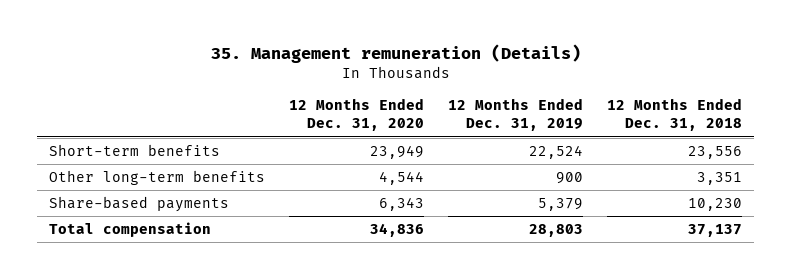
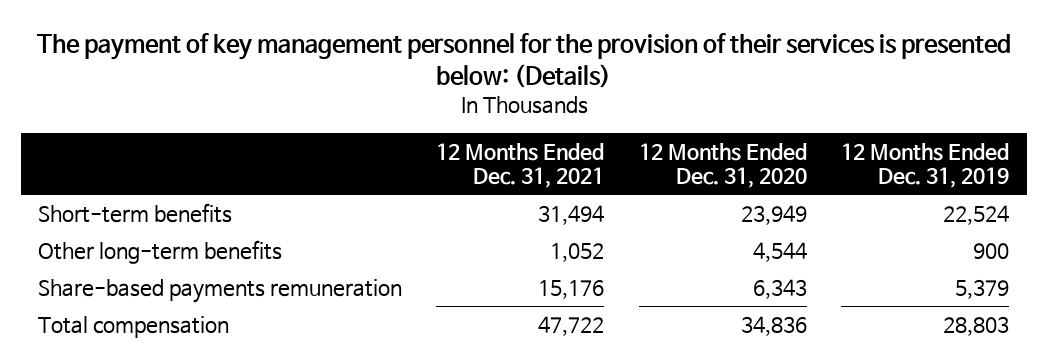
- 35. Management remuneration (Details)
+ The payment of key management personnel for the provision of their services is presented below: (Details)
- | 12 Months Ended Dec. 31, 2020 | 12 Months Ended Dec. 31, 2019 | 12 Months Ended Dec. 31, 2018
+ | 12 Months Ended Dec. 31, 2021 | 12 Months Ended Dec. 31, 2020 | 12 Months Ended Dec. 31, 2019
- Share-based payments | 6,343 | 5,379 | 10,230
+ Share-based payments remuneration | 15,176 | 6,343 | 5,379

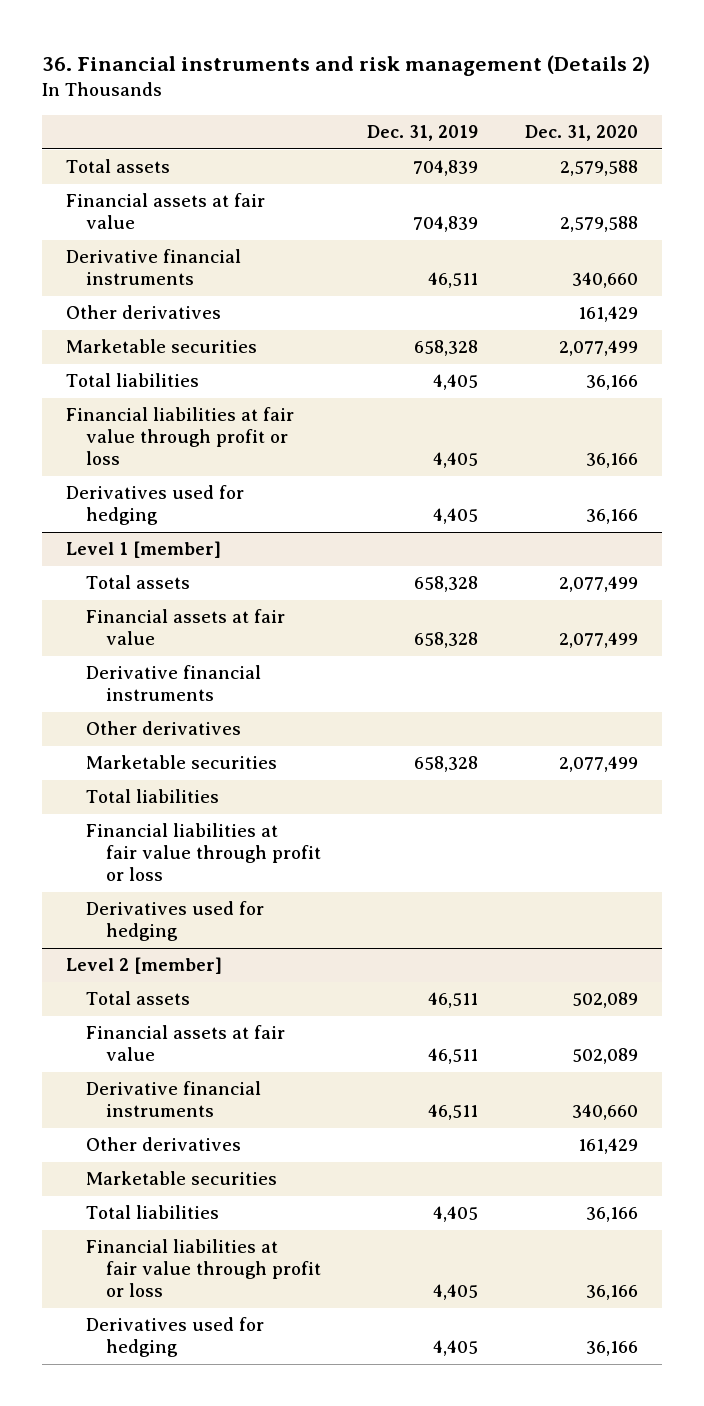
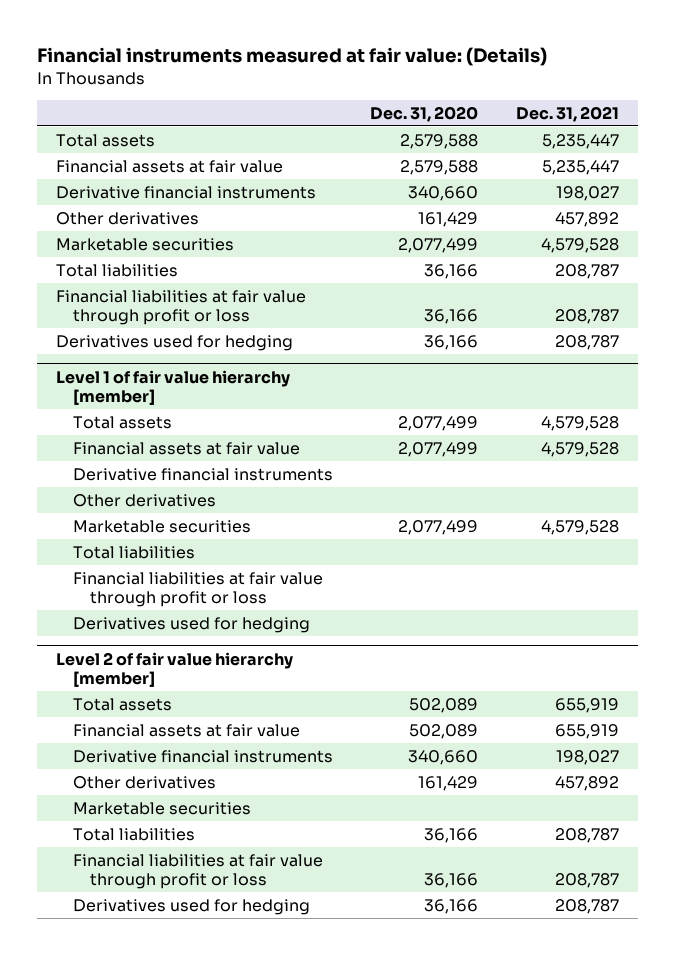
- 36. Financial instruments and risk management (Details 2)
+ Financial instruments measured at fair value: (Details)
- | Dec. 31, 2019 | Dec. 31, 2020
+ | Dec. 31, 2020 | Dec. 31, 2021
- Level 1 [member]
+ Level 1 of fair value hierarchy [member]
- Level 2 [member]
+ Level 2 of fair value hierarchy [member]

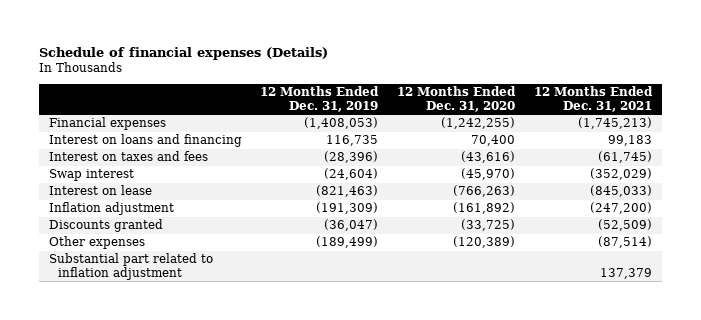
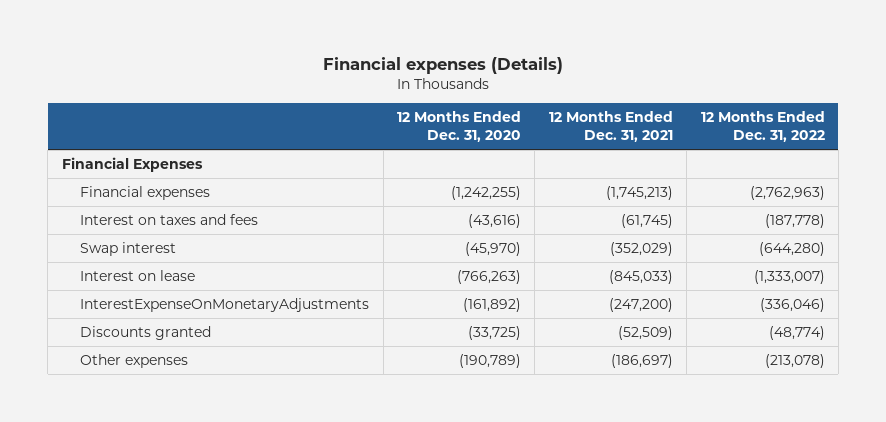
- Schedule of financial expenses (Details)
+ Financial expenses (Details)
- | 12 Months Ended Dec. 31, 2019 | 12 Months Ended Dec. 31, 2020 | 12 Months Ended Dec. 31, 2021
+ | 12 Months Ended Dec. 31, 2020 | 12 Months Ended Dec. 31, 2021 | 12 Months Ended Dec. 31, 2022
+ Financial Expenses
- Interest on loans and financing | 116,735 | 70,400 | 99,183
- Inflation adjustment | (191,309) | (161,892) | (247,200)
+ InterestExpenseOnMonetaryAdjustments | (161,892) | (247,200) | (336,046)
- Other expenses | (189,499) | (120,389) | (87,514)
- Substantial part related to inflation adjustment | | | 137,379
+ Other expenses | (190,789) | (186,697) | (213,078)

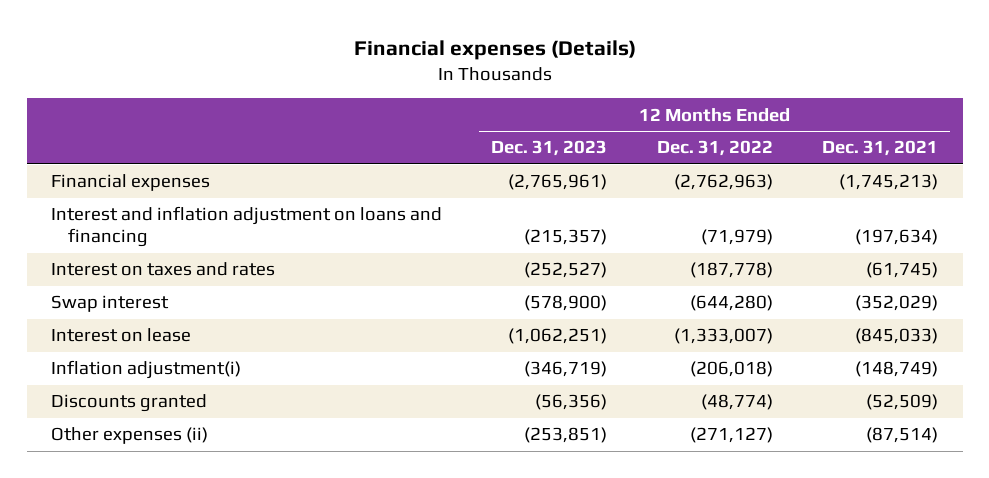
- | 12 Months Ended Dec. 31, 2020 | 12 Months Ended Dec. 31, 2021 | 12 Months Ended Dec. 31, 2022
+ | 12 Months Ended Dec. 31, 2023 | 12 Months Ended Dec. 31, 2022 | 12 Months Ended Dec. 31, 2021
- Financial Expenses
- Interest on taxes and fees | (43,616) | (61,745) | (187,778)
+ Interest and inflation adjustment on loans and financing | (215,357) | (71,979) | (197,634)
+ Interest on taxes and rates | (252,527) | (187,778) | (61,745)
- InterestExpenseOnMonetaryAdjustments | (161,892) | (247,200) | (336,046)
+ Inflation adjustment(i) | (346,719) | (206,018) | (148,749)
- Other expenses | (190,789) | (186,697) | (213,078)
+ Other expenses (ii) | (253,851) | (271,127) | (87,514)

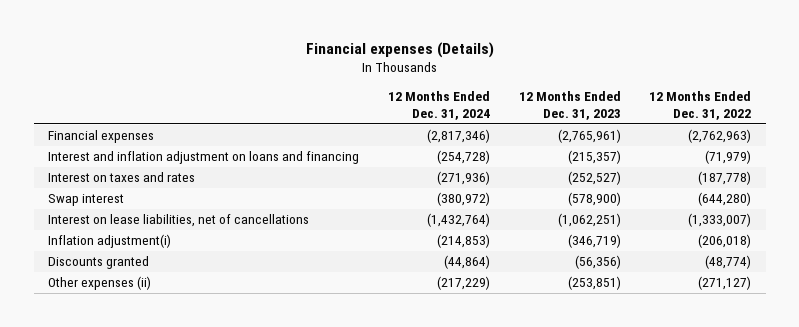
- | 12 Months Ended Dec. 31, 2023 | 12 Months Ended Dec. 31, 2022 | 12 Months Ended Dec. 31, 2021
+ | 12 Months Ended Dec. 31, 2024 | 12 Months Ended Dec. 31, 2023 | 12 Months Ended Dec. 31, 2022
- Interest on lease | (1,062,251) | (1,333,007) | (845,033)
+ Interest on lease liabilities, net of cancellations | (1,432,764) | (1,062,251) | (1,333,007)

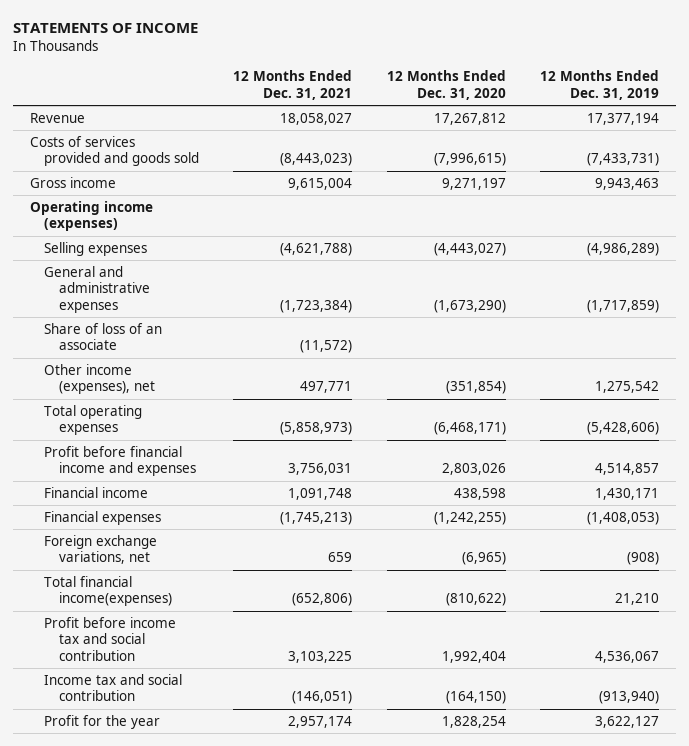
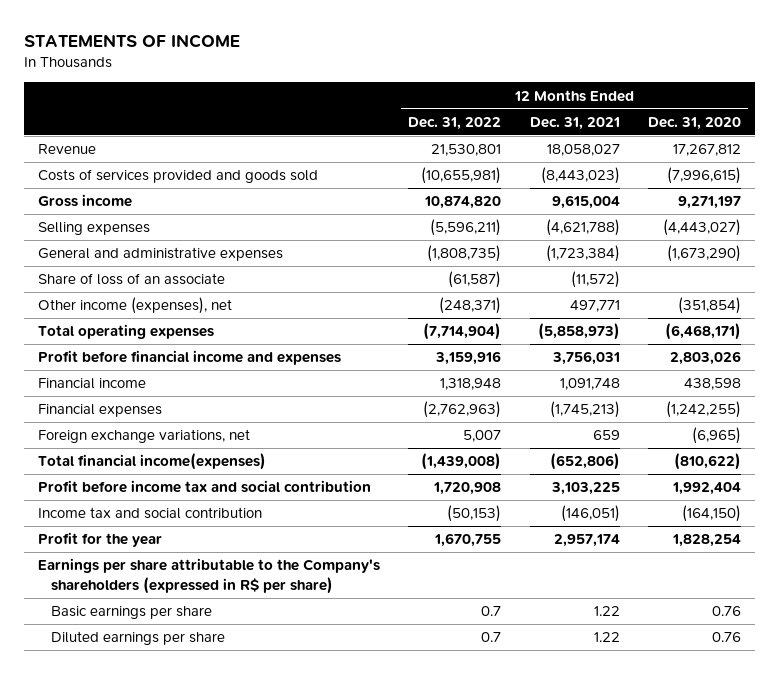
- | 12 Months Ended Dec. 31, 2021 | 12 Months Ended Dec. 31, 2020 | 12 Months Ended Dec. 31, 2019
+ | 12 Months Ended Dec. 31, 2022 | 12 Months Ended Dec. 31, 2021 | 12 Months Ended Dec. 31, 2020
- Operating income (expenses)
+ Earnings per share attributable to the Company's shareholders (expressed in R$ per share)
+ Basic earnings per share | 0.7 | 1.22 | 0.76
+ Diluted earnings per share | 0.7 | 1.22 | 0.76

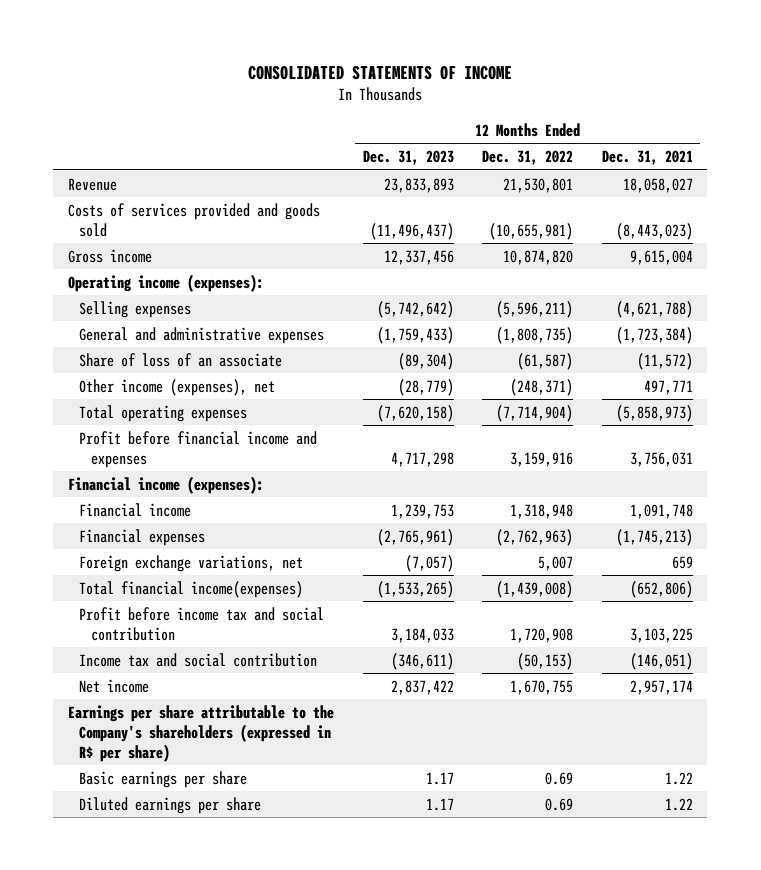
- STATEMENTS OF INCOME
+ CONSOLIDATED STATEMENTS OF INCOME
- | 12 Months Ended Dec. 31, 2022 | 12 Months Ended Dec. 31, 2021 | 12 Months Ended Dec. 31, 2020
+ | 12 Months Ended Dec. 31, 2023 | 12 Months Ended Dec. 31, 2022 | 12 Months Ended Dec. 31, 2021
+ Operating income (expenses):
+ Financial income (expenses):
- Profit for the year | 1,670,755 | 2,957,174 | 1,828,254
+ Net income | 2,837,422 | 1,670,755 | 2,957,174
- Basic earnings per share | 0.7 | 1.22 | 0.76
- Diluted earnings per share | 0.7 | 1.22 | 0.76
+ Basic earnings per share | 1.17 | 0.69 | 1.22
+ Diluted earnings per share | 1.17 | 0.69 | 1.22

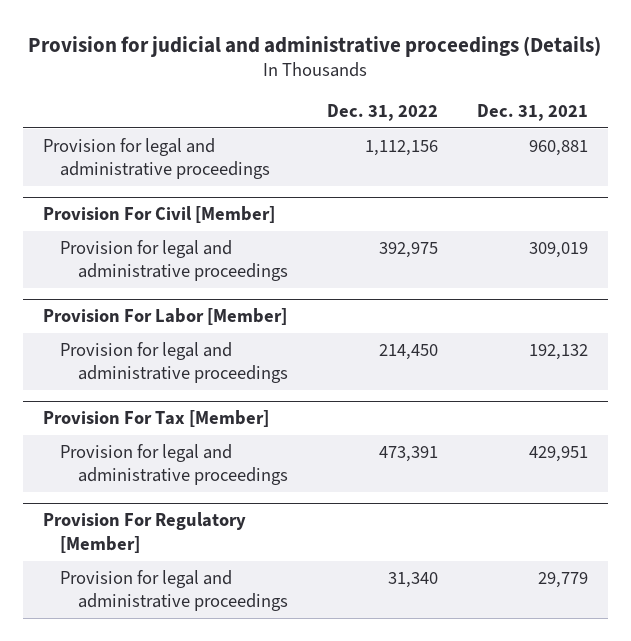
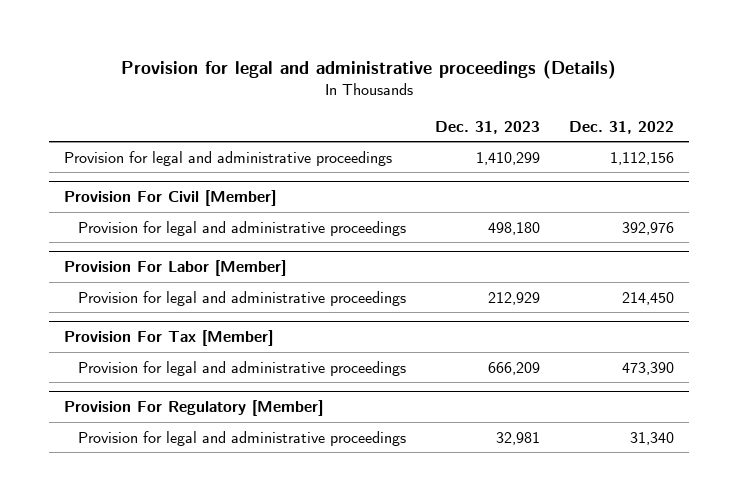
- Provision for judicial and administrative proceedings (Details)
+ Provision for legal and administrative proceedings (Details)
- | Dec. 31, 2022 | Dec. 31, 2021
+ | Dec. 31, 2023 | Dec. 31, 2022
@ Provision For Civil [Member]
- Provision for legal and administrative proceedings | 392,975 | 309,019
+ Provision for legal and administrative proceedings | 498,180 | 392,976
@ Provision For Tax [Member]
- Provision for legal and administrative proceedings | 473,391 | 429,951
+ Provision for legal and administrative proceedings | 666,209 | 473,390

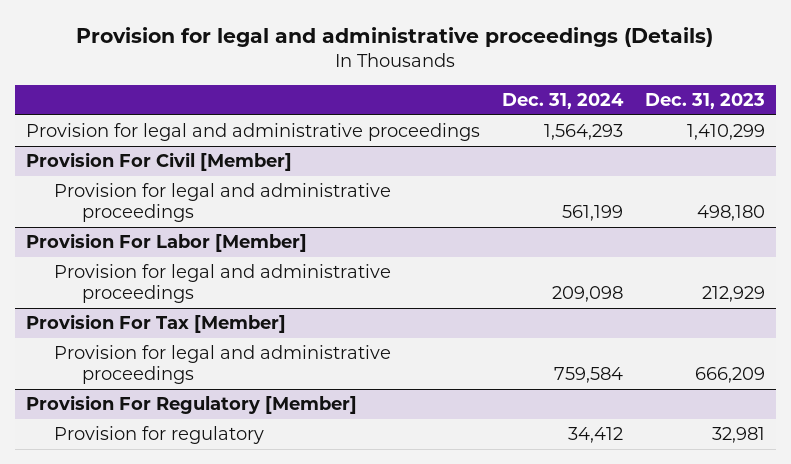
- | Dec. 31, 2023 | Dec. 31, 2022
+ | Dec. 31, 2024 | Dec. 31, 2023
@ Provision For Regulatory [Member]
- Provision for legal and administrative proceedings | 32,981 | 31,340
+ Provision for regulatory | 34,412 | 32,981

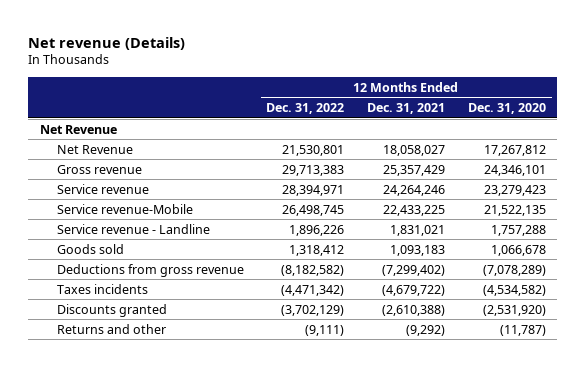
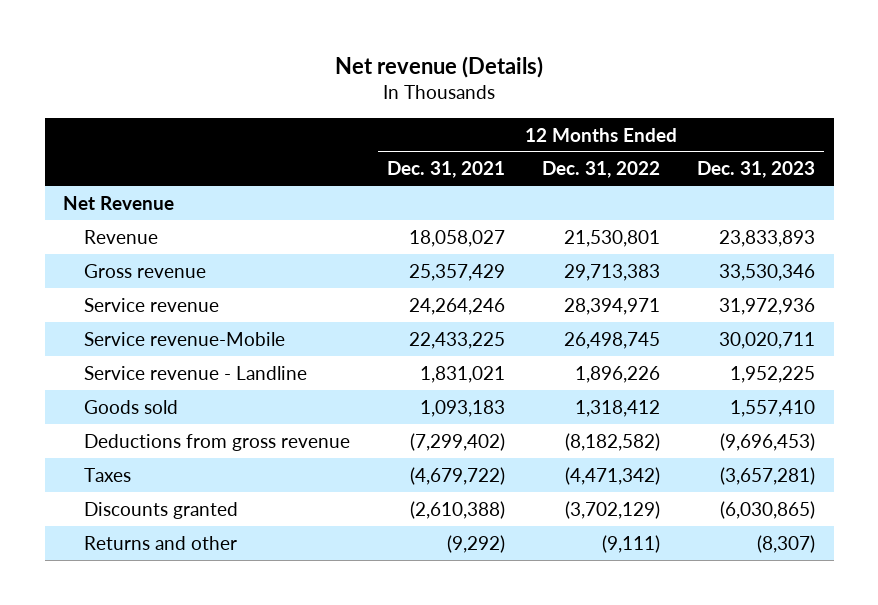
- | 12 Months Ended Dec. 31, 2022 | 12 Months Ended Dec. 31, 2021 | 12 Months Ended Dec. 31, 2020
+ | 12 Months Ended Dec. 31, 2021 | 12 Months Ended Dec. 31, 2022 | 12 Months Ended Dec. 31, 2023
- Net Revenue | 21,530,801 | 18,058,027 | 17,267,812
+ Revenue | 18,058,027 | 21,530,801 | 23,833,893
- Taxes incidents | (4,471,342) | (4,679,722) | (4,534,582)
+ Taxes | (4,679,722) | (4,471,342) | (3,657,281)

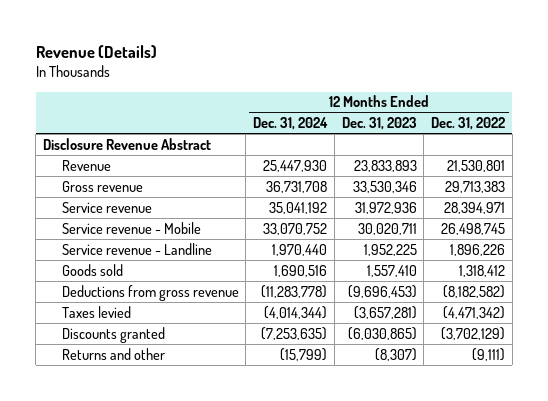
- Net revenue (Details)
+ Revenue (Details)
- | 12 Months Ended Dec. 31, 2021 | 12 Months Ended Dec. 31, 2022 | 12 Months Ended Dec. 31, 2023
+ | 12 Months Ended Dec. 31, 2024 | 12 Months Ended Dec. 31, 2023 | 12 Months Ended Dec. 31, 2022
- Net Revenue
+ Disclosure Revenue Abstract
- Service revenue-Mobile | 22,433,225 | 26,498,745 | 30,020,711
+ Service revenue - Mobile | 33,070,752 | 30,020,711 | 26,498,745
- Taxes | (4,679,722) | (4,471,342) | (3,657,281)
+ Taxes levied | (4,014,344) | (3,657,281) | (4,471,342)

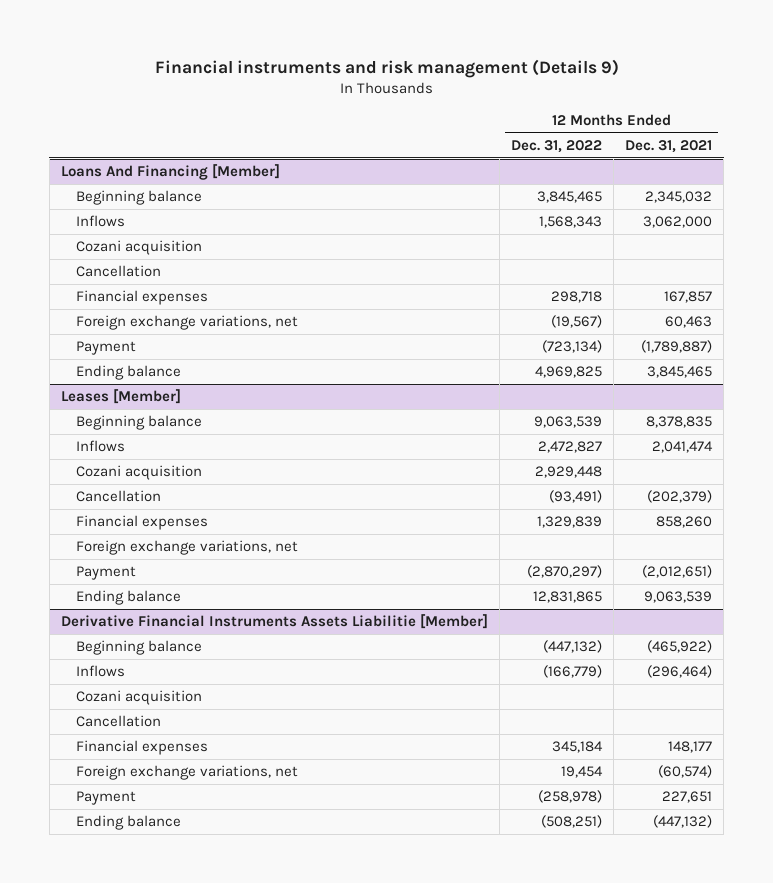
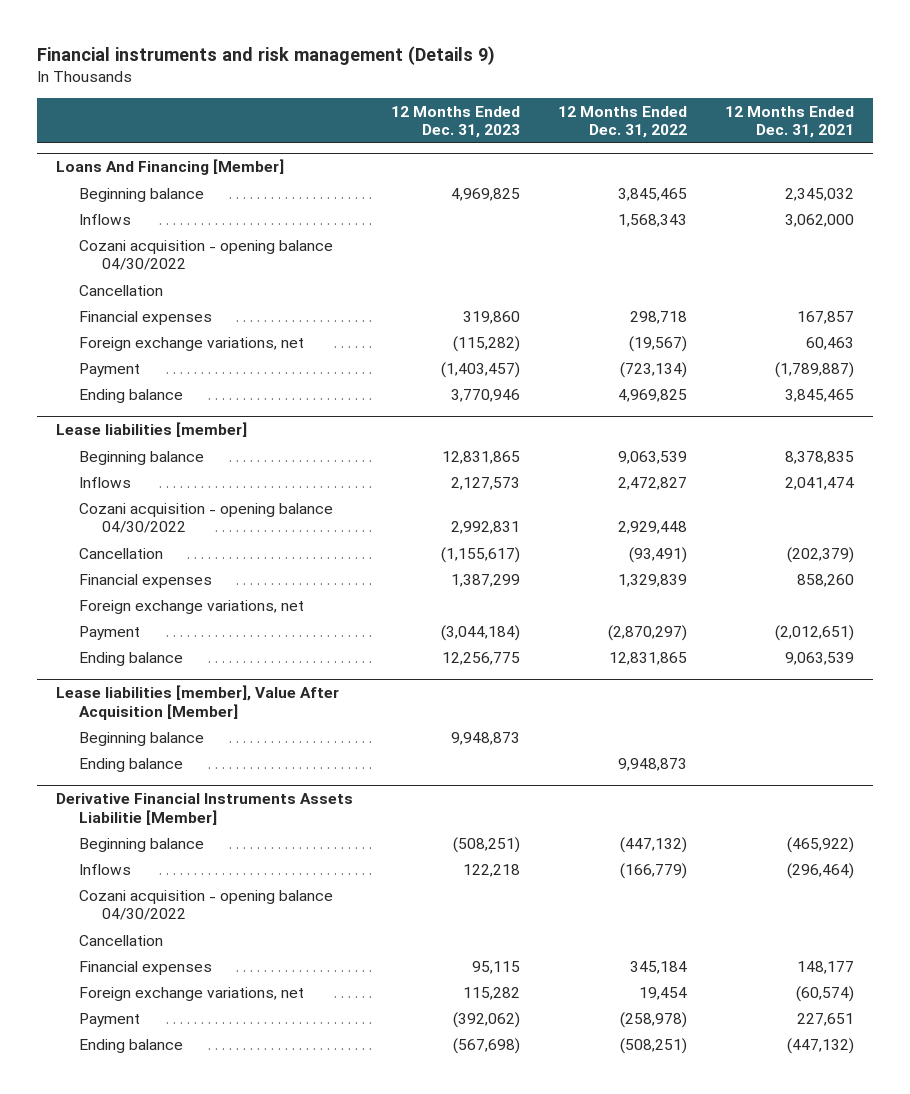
- | 12 Months Ended Dec. 31, 2022 | 12 Months Ended Dec. 31, 2021
+ | 12 Months Ended Dec. 31, 2023 | 12 Months Ended Dec. 31, 2022 | 12 Months Ended Dec. 31, 2021
@ Loans And Financing [Member]
- Cozani acquisition
+ Cozani acquisition - opening balance 04/30/2022
- Leases [Member]
+ Lease liabilities [member]
- Cozani acquisition | 2,929,448 |
+ Cozani acquisition - opening balance 04/30/2022 | 2,992,831 | 2,929,448 |
+ Lease liabilities [member], Value After Acquisition [Member]
+ Beginning balance | 9,948,873 | |
+ Ending balance | | 9,948,873 |
@ Derivative Financial Instruments Assets Liabilitie [Member]
- Cozani acquisition
+ Cozani acquisition - opening balance 04/30/2022

